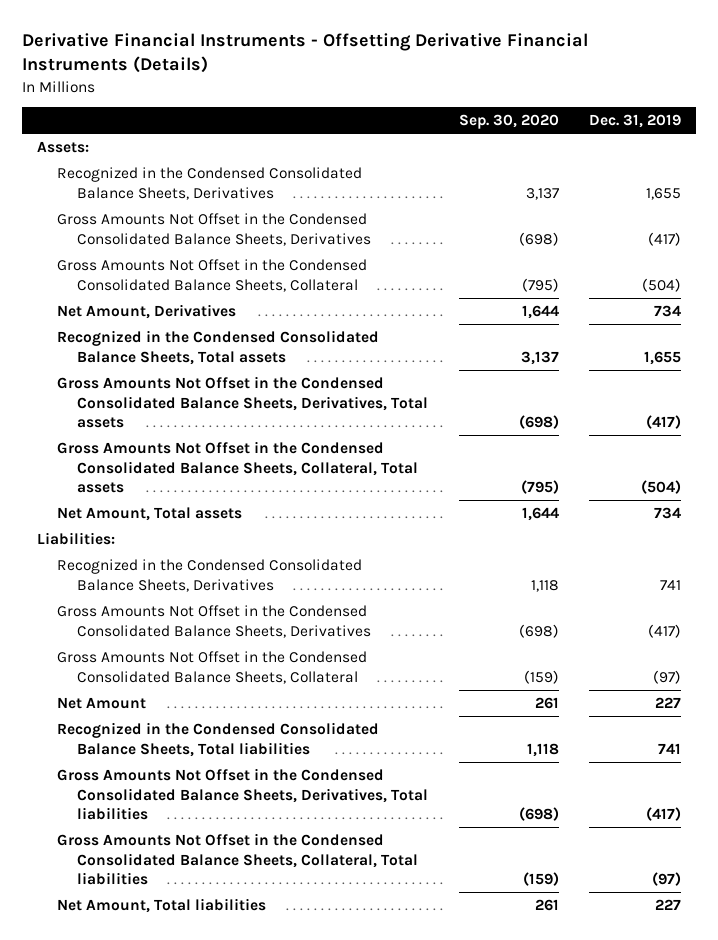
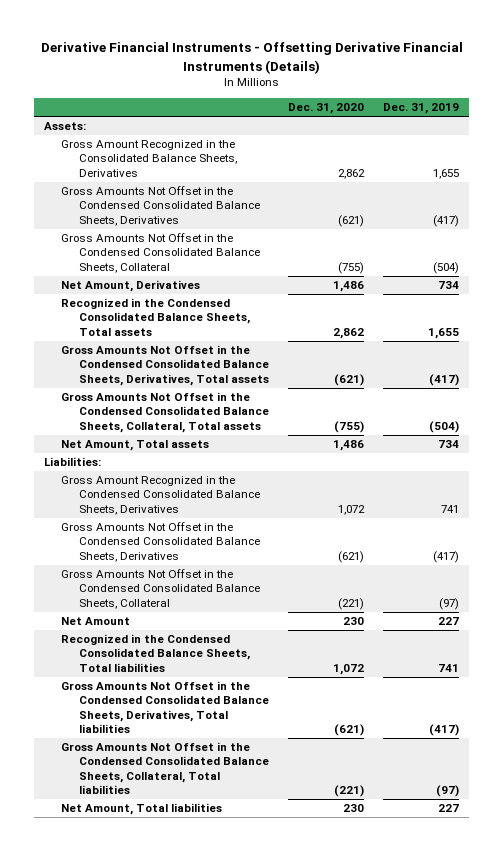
- | Sep. 30, 2020 | Dec. 31, 2019
+ | Dec. 31, 2020 | Dec. 31, 2019
- Recognized in the Condensed Consolidated Balance Sheets, Derivatives | 3,137 | 1,655
+ Gross Amount Recognized in the Consolidated Balance Sheets, Derivatives | 2,862 | 1,655
- Recognized in the Condensed Consolidated Balance Sheets, Derivatives | 1,118 | 741
+ Gross Amount Recognized in the Condensed Consolidated Balance Sheets, Derivatives | 1,072 | 741

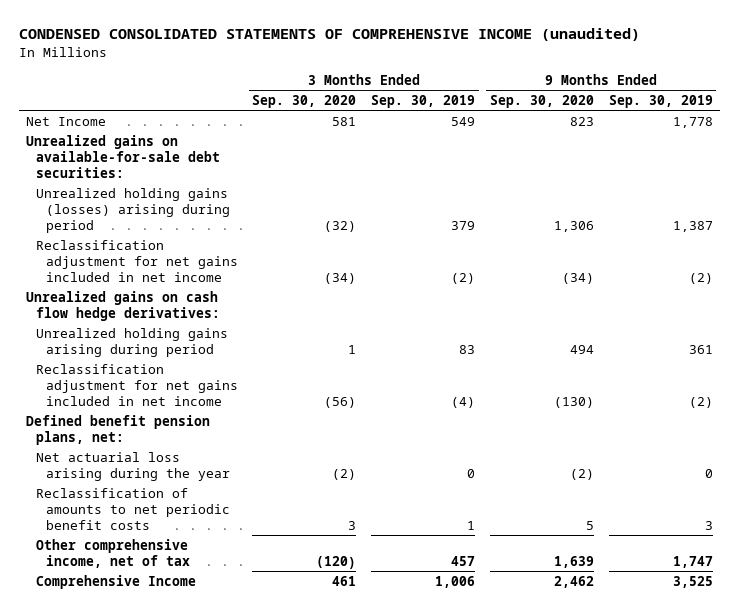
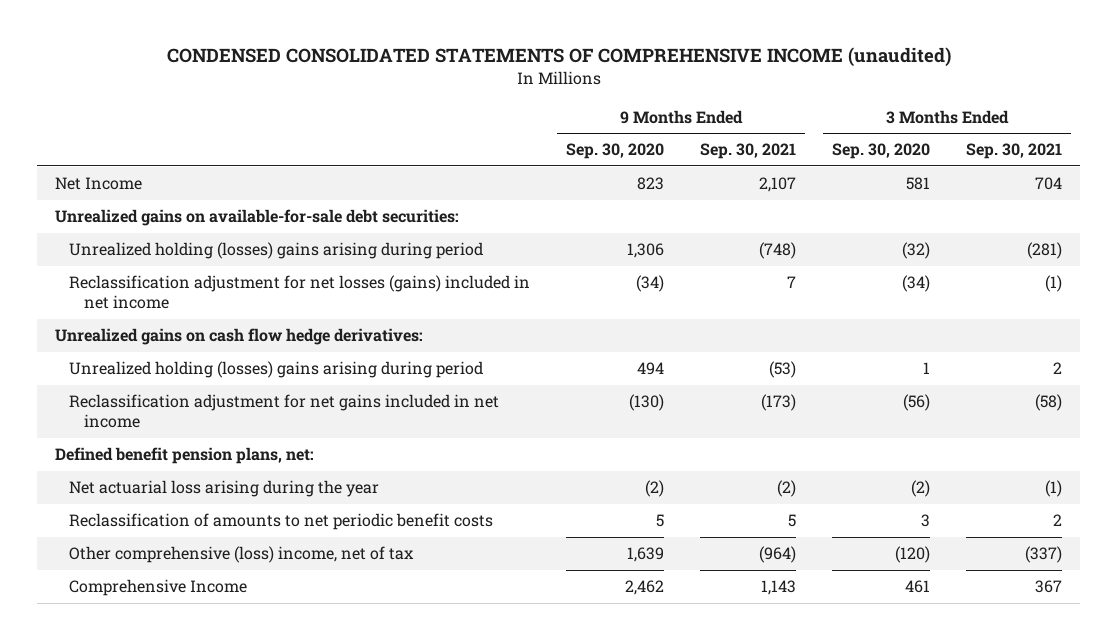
- | 3 Months Ended Sep. 30, 2020 | 3 Months Ended Sep. 30, 2019 | 9 Months Ended Sep. 30, 2020 | 9 Months Ended Sep. 30, 2019
+ | 9 Months Ended Sep. 30, 2020 | 9 Months Ended Sep. 30, 2021 | 3 Months Ended Sep. 30, 2020 | 3 Months Ended Sep. 30, 2021
- Unrealized holding gains (losses) arising during period | (32) | 379 | 1,306 | 1,387
- Reclassification adjustment for net gains included in net income | (34) | (2) | (34) | (2)
+ Unrealized holding (losses) gains arising during period | 1,306 | (748) | (32) | (281)
+ Reclassification adjustment for net losses (gains) included in net income | (34) | 7 | (34) | (1)
- Unrealized holding gains arising during period | 1 | 83 | 494 | 361
+ Unrealized holding (losses) gains arising during period | 494 | (53) | 1 | 2
- Other comprehensive income, net of tax | (120) | 457 | 1,639 | 1,747
+ Other comprehensive (loss) income, net of tax | 1,639 | (964) | (120) | (337)

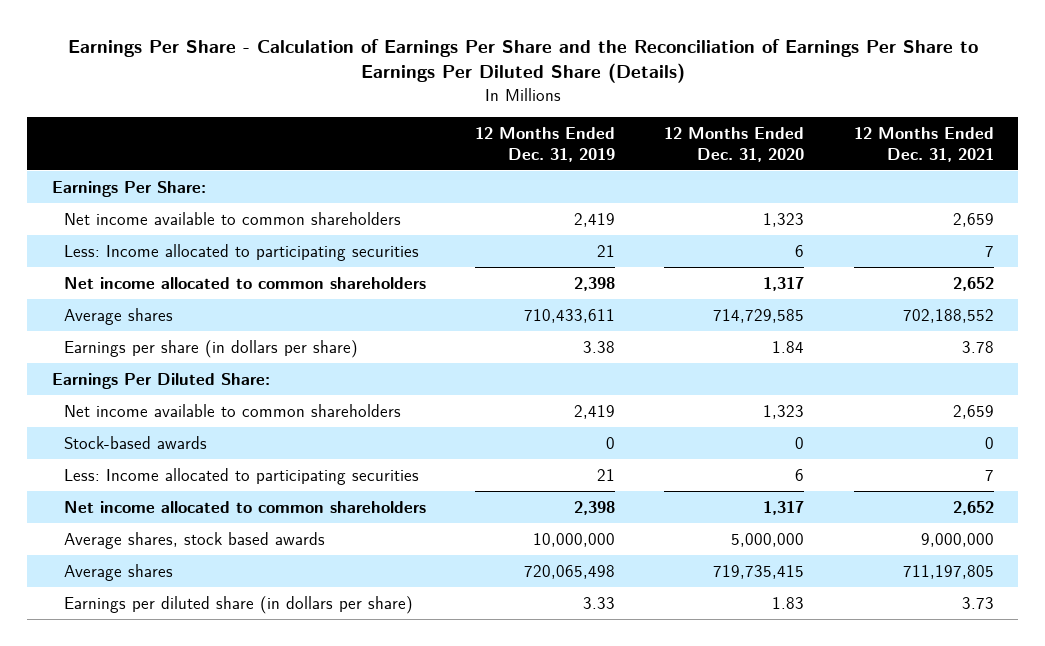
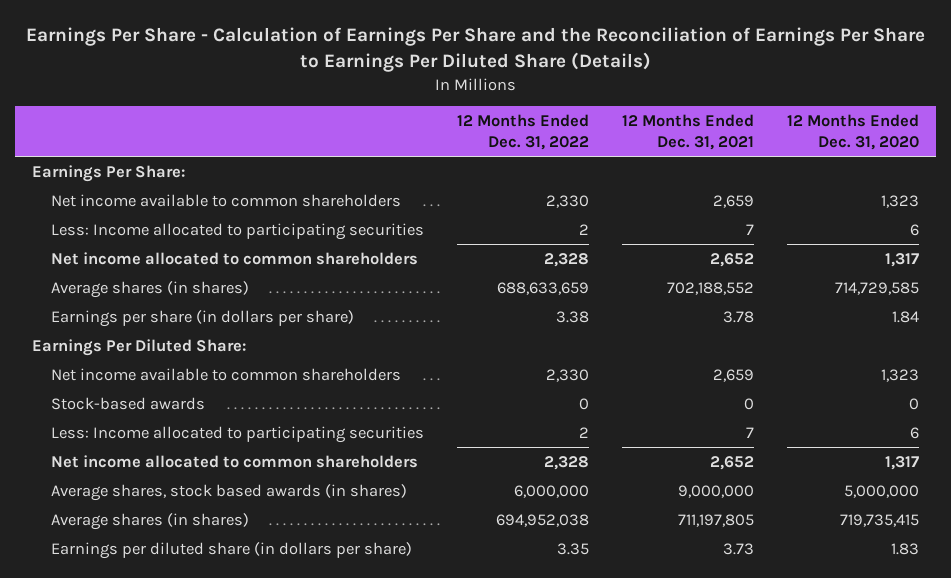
- | 12 Months Ended Dec. 31, 2019 | 12 Months Ended Dec. 31, 2020 | 12 Months Ended Dec. 31, 2021
+ | 12 Months Ended Dec. 31, 2022 | 12 Months Ended Dec. 31, 2021 | 12 Months Ended Dec. 31, 2020
- Average shares | 710,433,611 | 714,729,585 | 702,188,552
+ Average shares (in shares) | 688,633,659 | 702,188,552 | 714,729,585
- Average shares, stock based awards | 10,000,000 | 5,000,000 | 9,000,000
- Average shares | 720,065,498 | 719,735,415 | 711,197,805
+ Average shares, stock based awards (in shares) | 6,000,000 | 9,000,000 | 5,000,000
+ Average shares (in shares) | 694,952,038 | 711,197,805 | 719,735,415

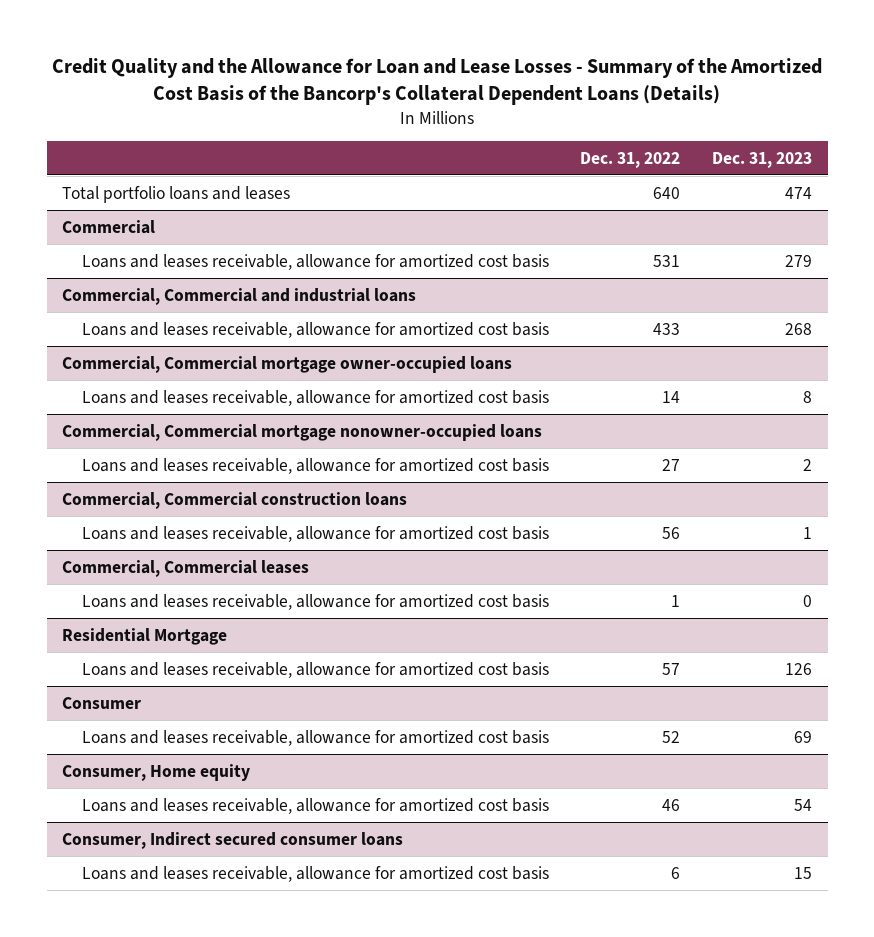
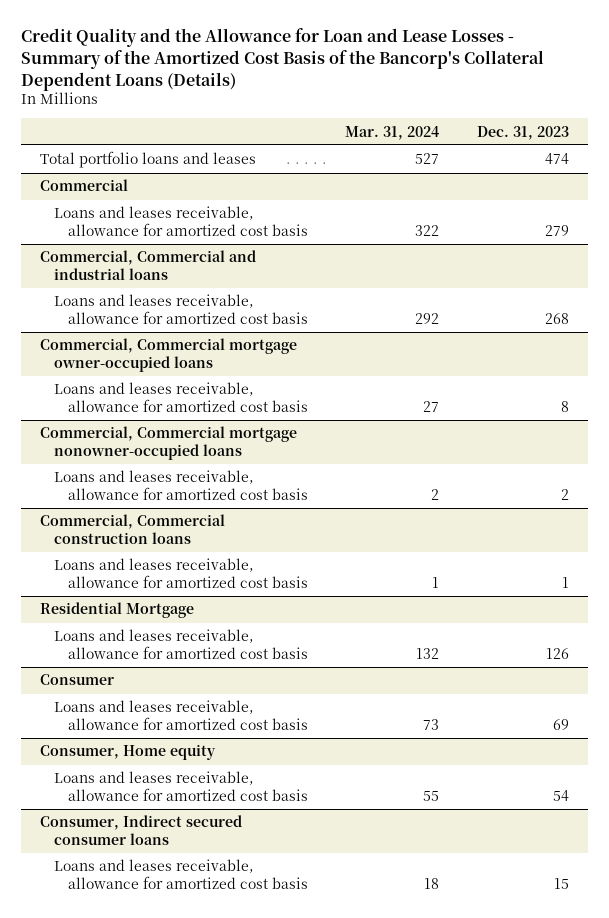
- | Dec. 31, 2022 | Dec. 31, 2023
+ | Mar. 31, 2024 | Dec. 31, 2023
- Commercial, Commercial leases
- Loans and leases receivable, allowance for amortized cost basis | 1 | 0

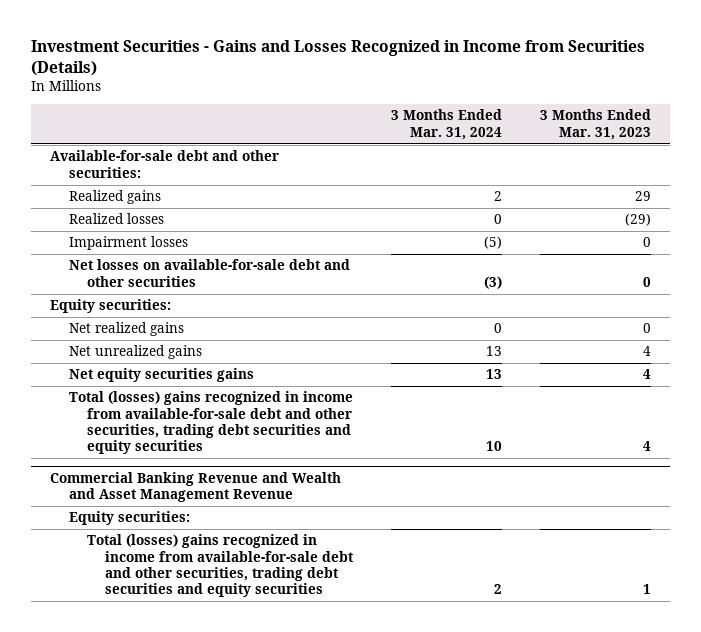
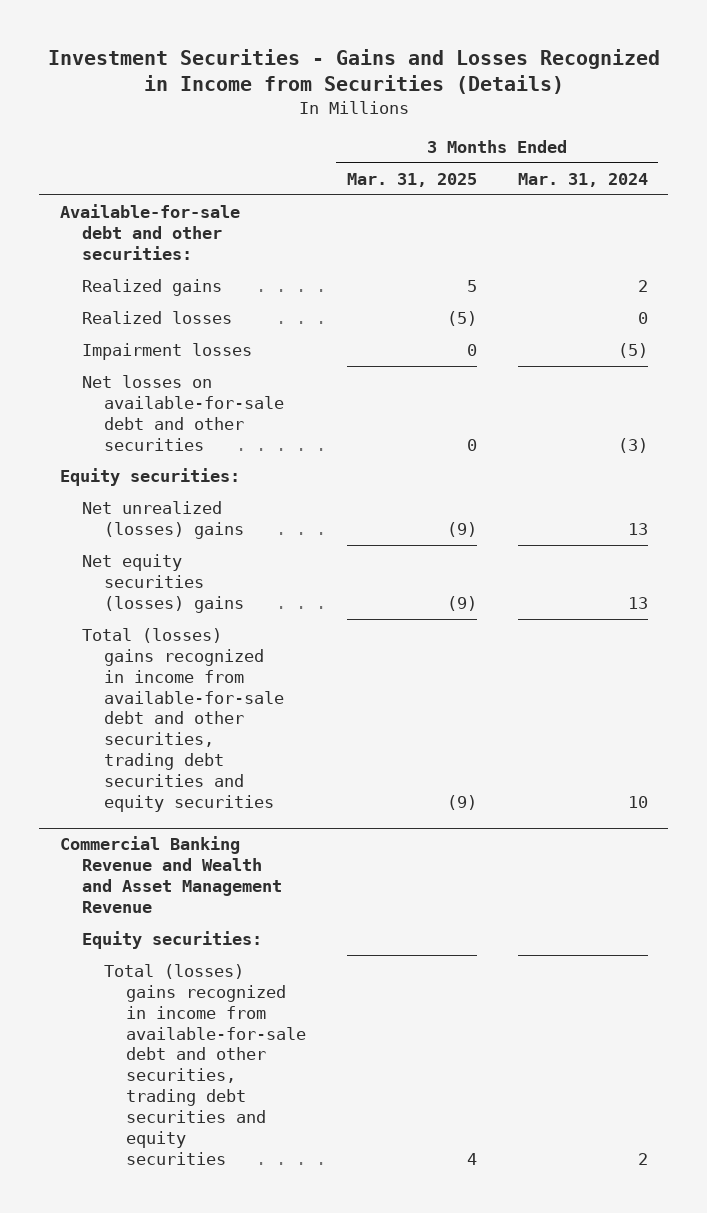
- | 3 Months Ended Mar. 31, 2024 | 3 Months Ended Mar. 31, 2023
+ | 3 Months Ended Mar. 31, 2025 | 3 Months Ended Mar. 31, 2024
- Net realized gains | 0 | 0
- Net unrealized gains | 13 | 4
- Net equity securities gains | 13 | 4
+ Net unrealized (losses) gains | (9) | 13
+ Net equity securities (losses) gains | (9) | 13

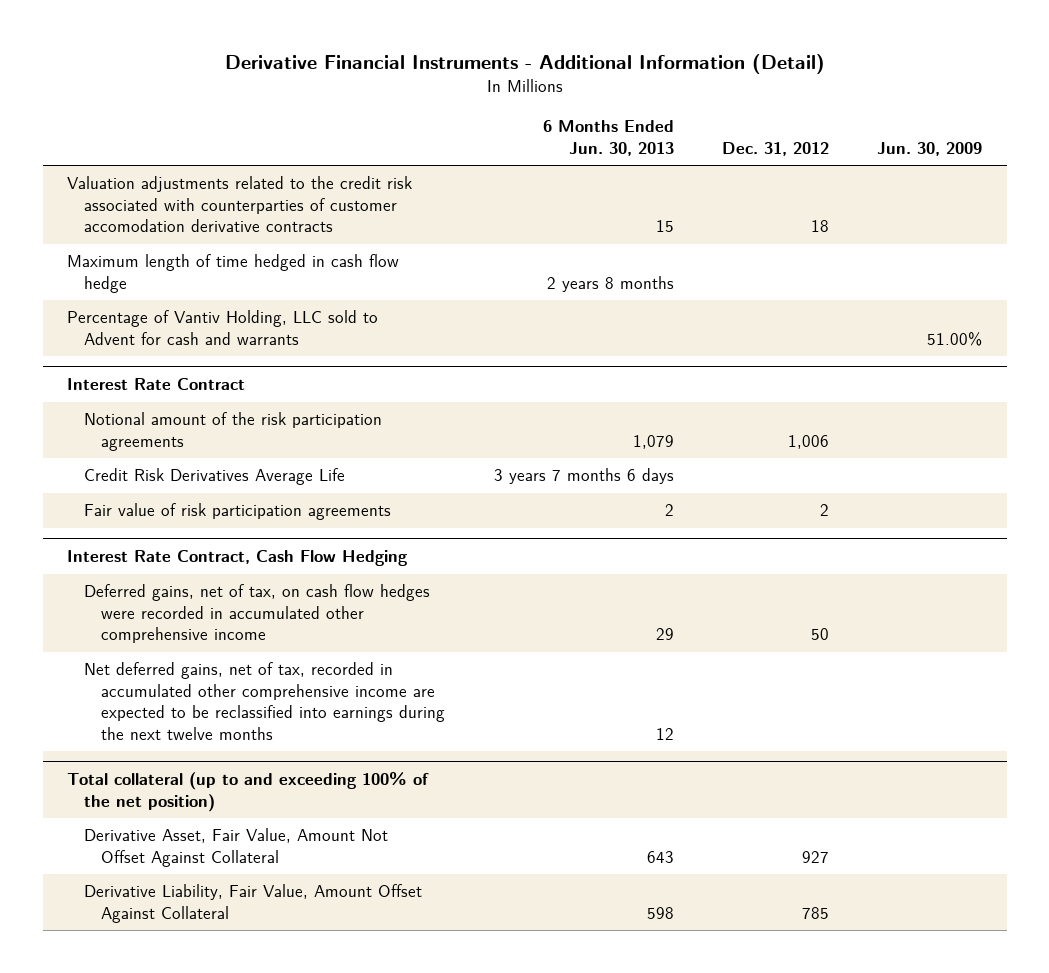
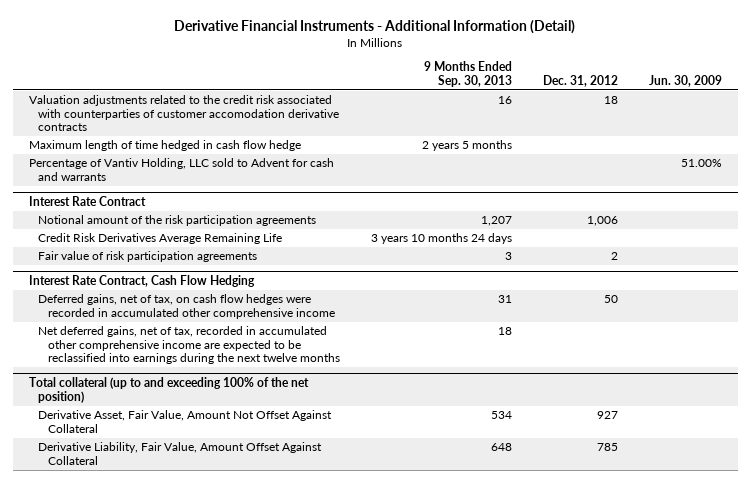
- | 6 Months Ended Jun. 30, 2013 | Dec. 31, 2012 | Jun. 30, 2009
+ | 9 Months Ended Sep. 30, 2013 | Dec. 31, 2012 | Jun. 30, 2009
@ Interest Rate Contract
- Credit Risk Derivatives Average Life | 3 years 7 months 6 days | |
+ Credit Risk Derivatives Average Remaining Life | 3 years 10 months 24 days | |

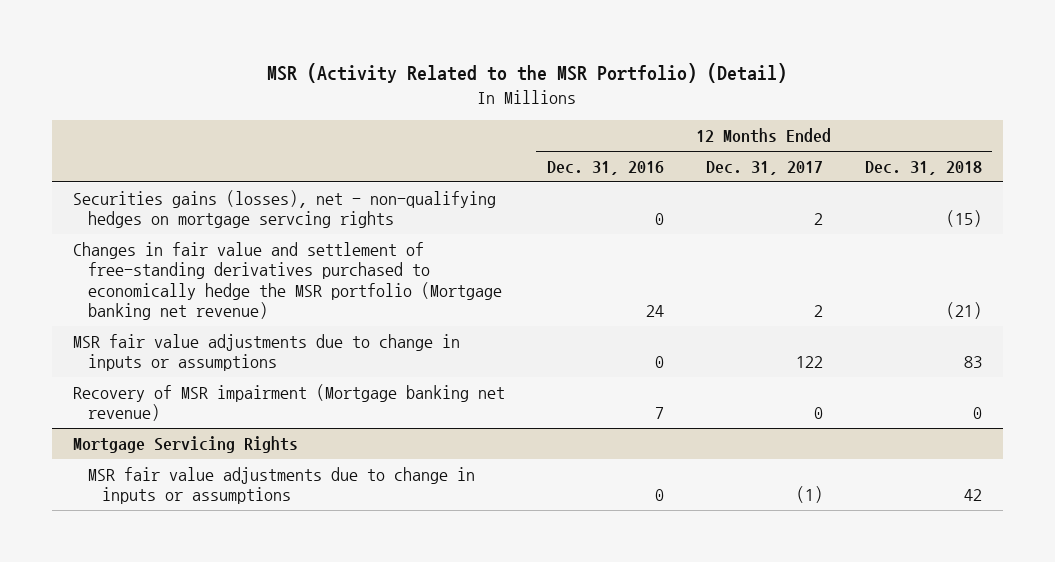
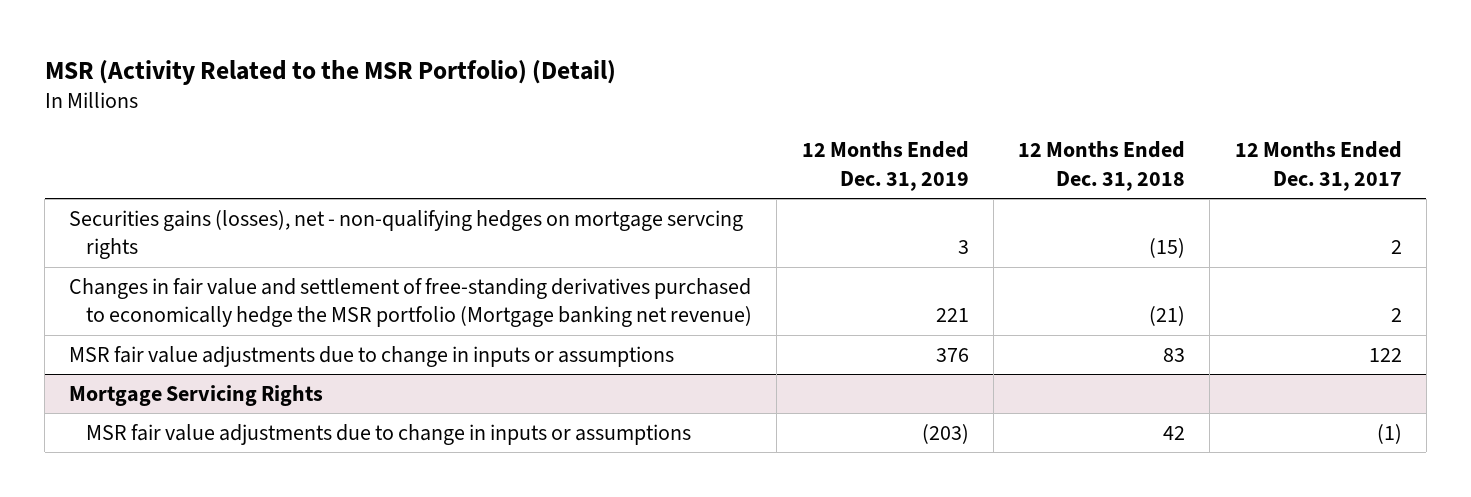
- | 12 Months Ended Dec. 31, 2016 | 12 Months Ended Dec. 31, 2017 | 12 Months Ended Dec. 31, 2018
+ | 12 Months Ended Dec. 31, 2019 | 12 Months Ended Dec. 31, 2018 | 12 Months Ended Dec. 31, 2017
- Recovery of MSR impairment (Mortgage banking net revenue) | 7 | 0 | 0

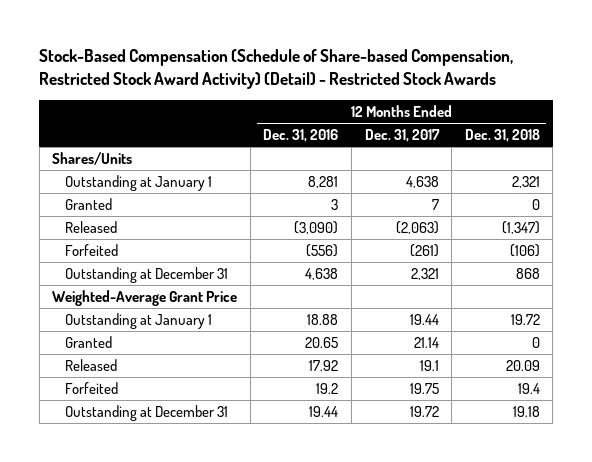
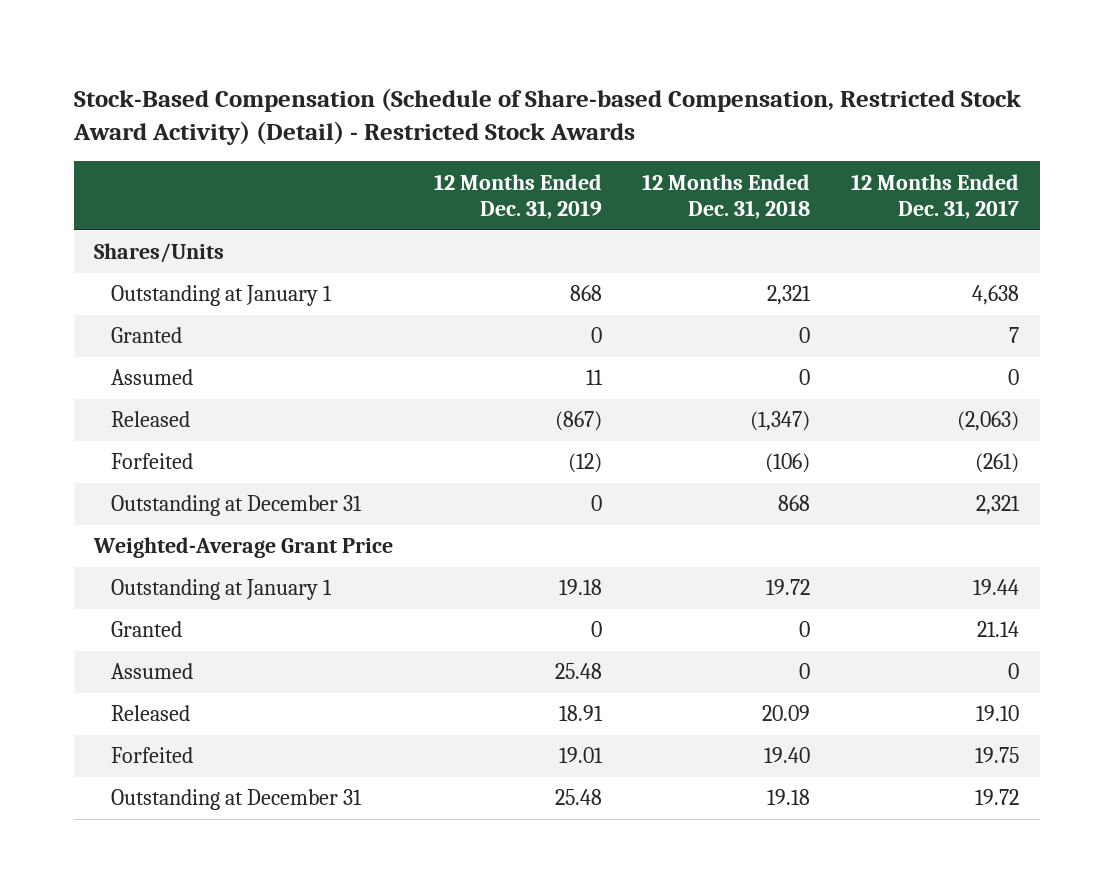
- | 12 Months Ended Dec. 31, 2016 | 12 Months Ended Dec. 31, 2017 | 12 Months Ended Dec. 31, 2018
+ | 12 Months Ended Dec. 31, 2019 | 12 Months Ended Dec. 31, 2018 | 12 Months Ended Dec. 31, 2017
+ Assumed | 11 | 0 | 0
- Released | 17.92 | 19.1 | 20.09
- Forfeited | 19.2 | 19.75 | 19.4
+ Assumed | 25.48 | 0 | 0
+ Released | 18.91 | 20.09 | 19.10
+ Forfeited | 19.01 | 19.40 | 19.75

